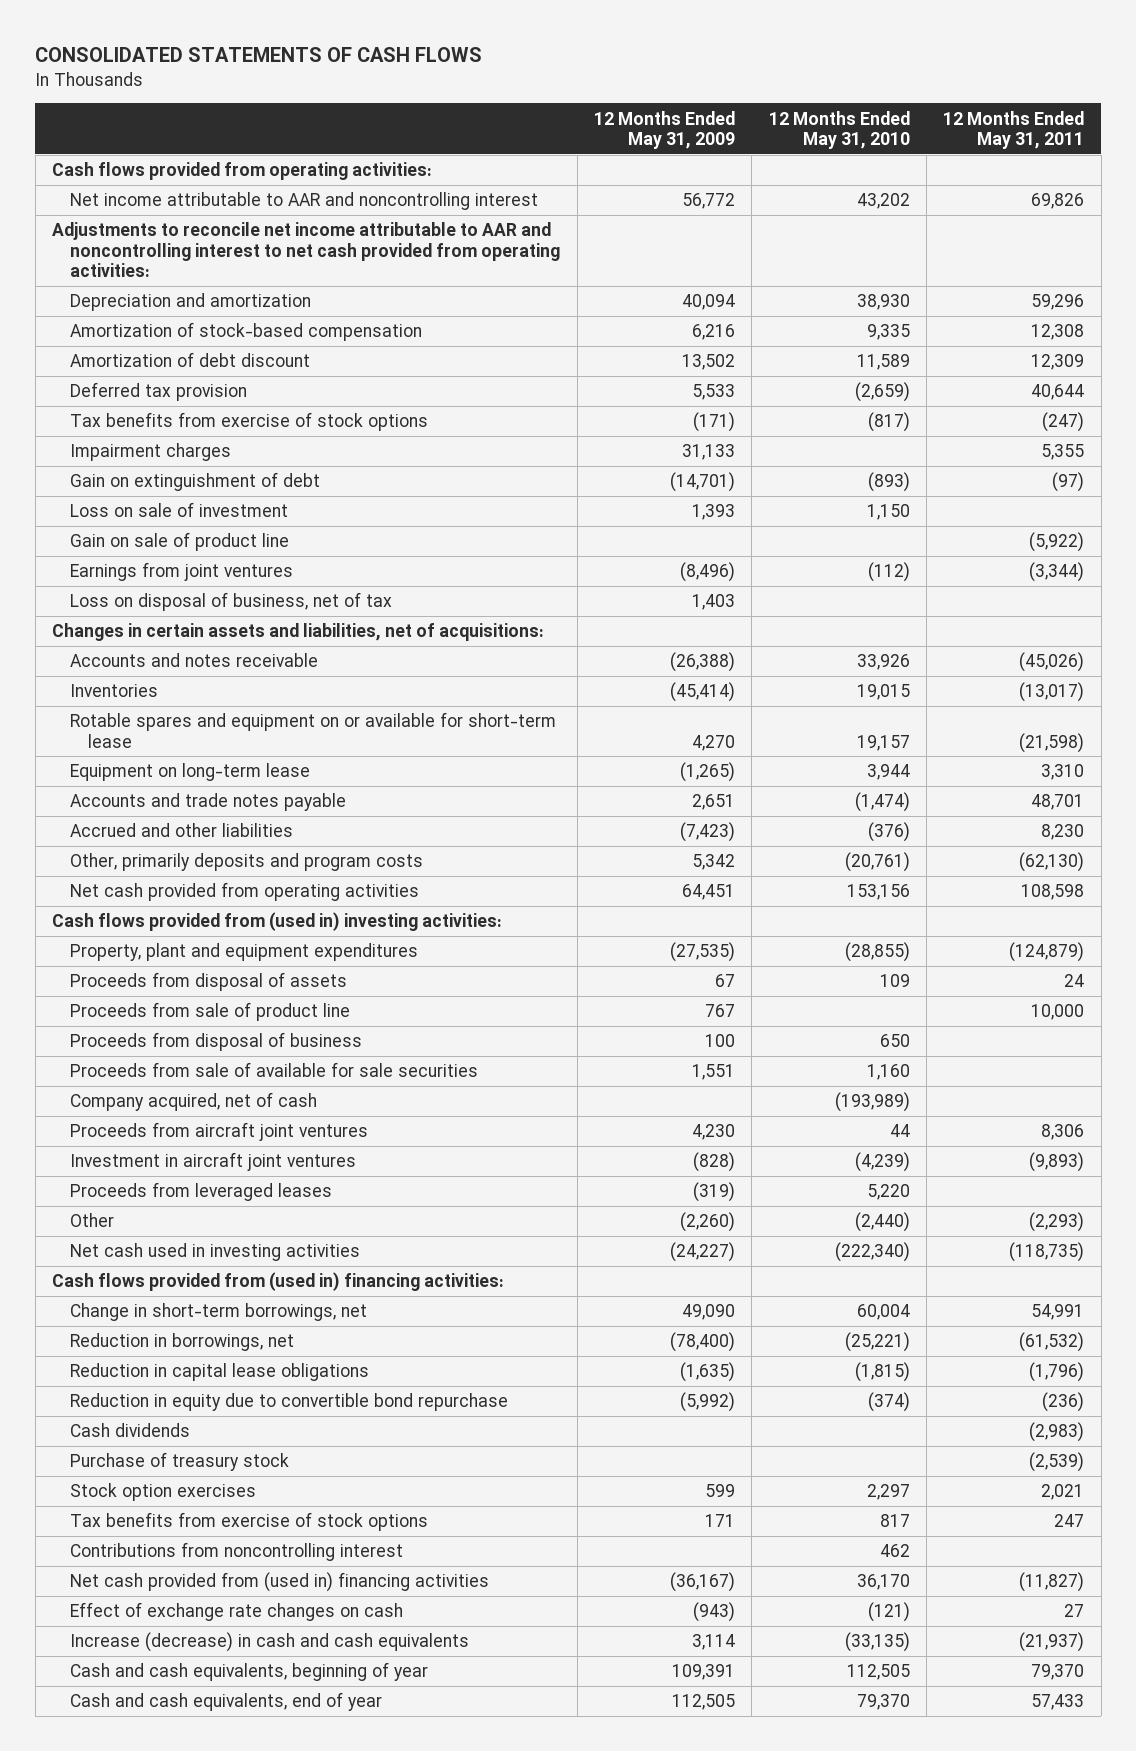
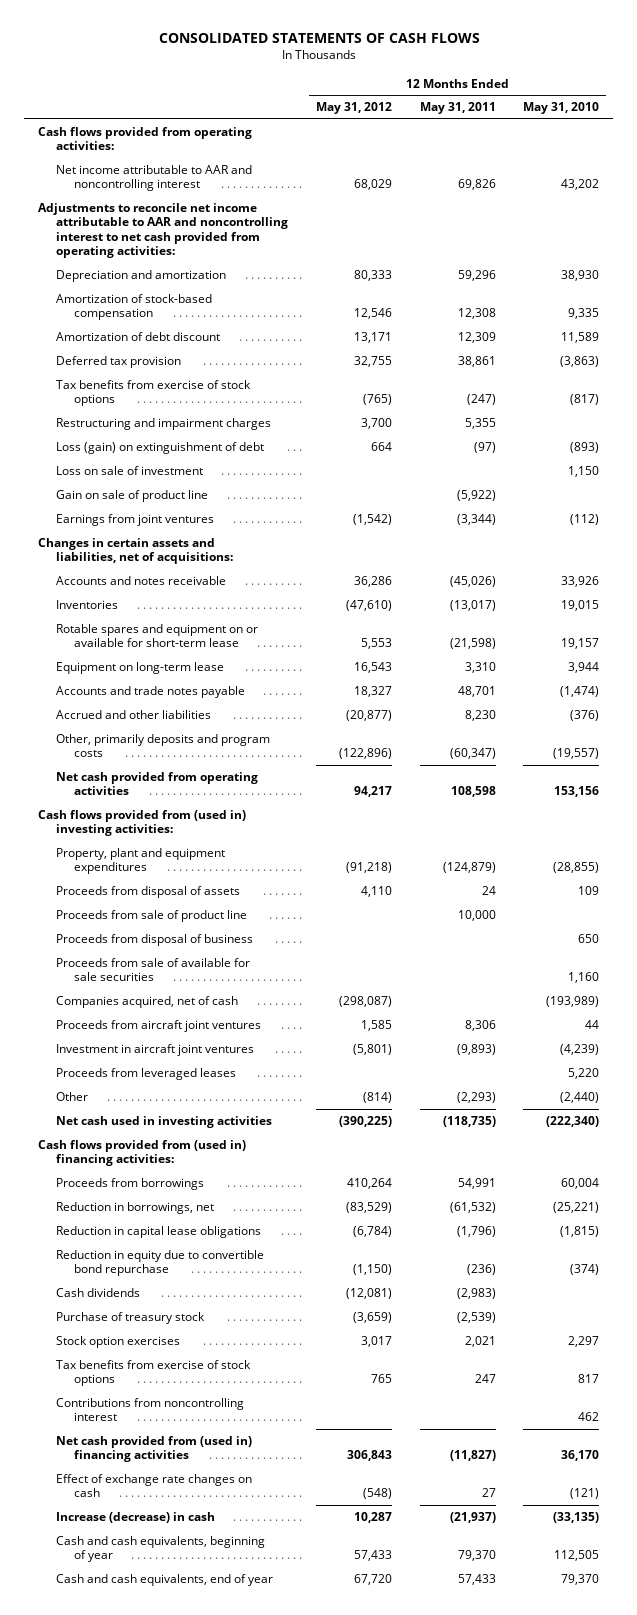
- | 12 Months Ended May 31, 2009 | 12 Months Ended May 31, 2010 | 12 Months Ended May 31, 2011
+ | 12 Months Ended May 31, 2012 | 12 Months Ended May 31, 2011 | 12 Months Ended May 31, 2010
- Deferred tax provision | 5,533 | (2,659) | 40,644
+ Deferred tax provision | 32,755 | 38,861 | (3,863)
- Impairment charges | 31,133 | | 5,355
- Gain on extinguishment of debt | (14,701) | (893) | (97)
+ Restructuring and impairment charges | 3,700 | 5,355 |
+ Loss (gain) on extinguishment of debt | 664 | (97) | (893)
- Loss on disposal of business, net of tax | 1,403 | |
- Other, primarily deposits and program costs | 5,342 | (20,761) | (62,130)
+ Other, primarily deposits and program costs | (122,896) | (60,347) | (19,557)
- Company acquired, net of cash | | (193,989) |
+ Companies acquired, net of cash | (298,087) | | (193,989)
- Change in short-term borrowings, net | 49,090 | 60,004 | 54,991
+ Proceeds from borrowings | 410,264 | 54,991 | 60,004
- Increase (decrease) in cash and cash equivalents | 3,114 | (33,135) | (21,937)
+ Increase (decrease) in cash | 10,287 | (21,937) | (33,135)

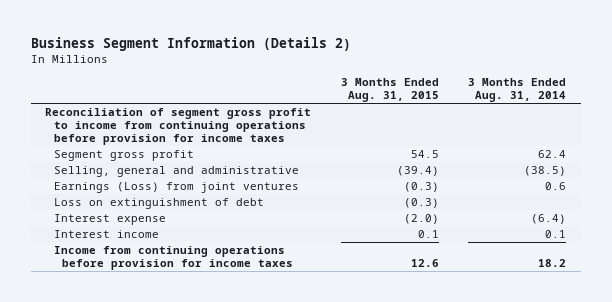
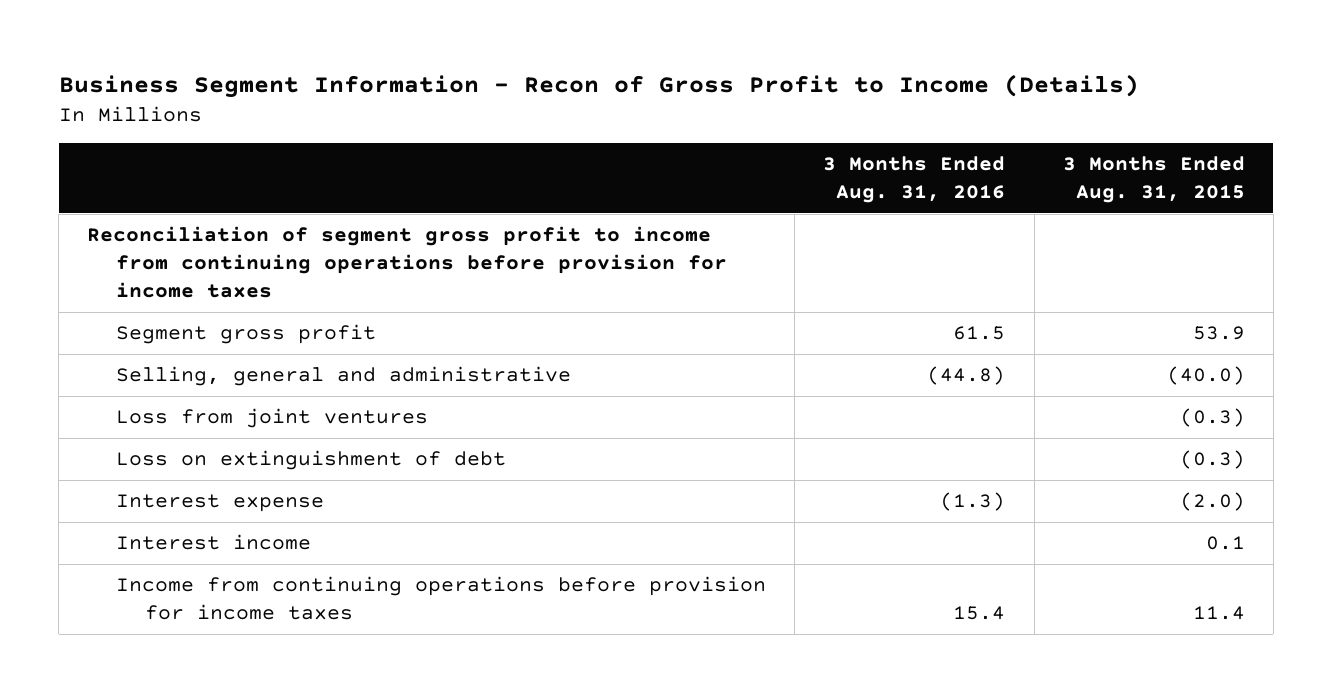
- Business Segment Information (Details 2)
+ Business Segment Information - Recon of Gross Profit to Income (Details)
- | 3 Months Ended Aug. 31, 2015 | 3 Months Ended Aug. 31, 2014
+ | 3 Months Ended Aug. 31, 2016 | 3 Months Ended Aug. 31, 2015
- Segment gross profit | 54.5 | 62.4
- Selling, general and administrative | (39.4) | (38.5)
- Earnings (Loss) from joint ventures | (0.3) | 0.6
+ Segment gross profit | 61.5 | 53.9
+ Selling, general and administrative | (44.8) | (40.0)
+ Loss from joint ventures | | (0.3)
- Income from continuing operations before provision for income taxes | 12.6 | 18.2
+ Income from continuing operations before provision for income taxes | 15.4 | 11.4

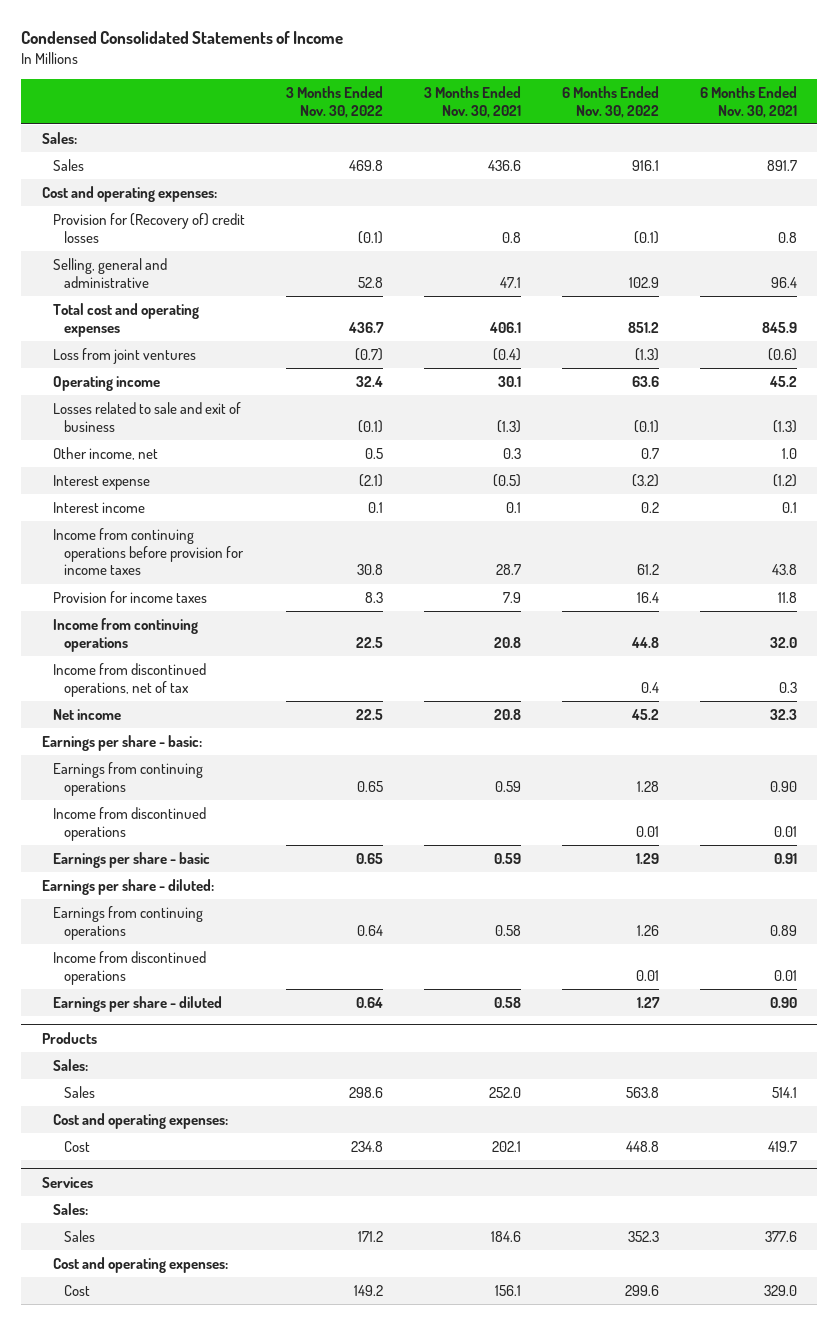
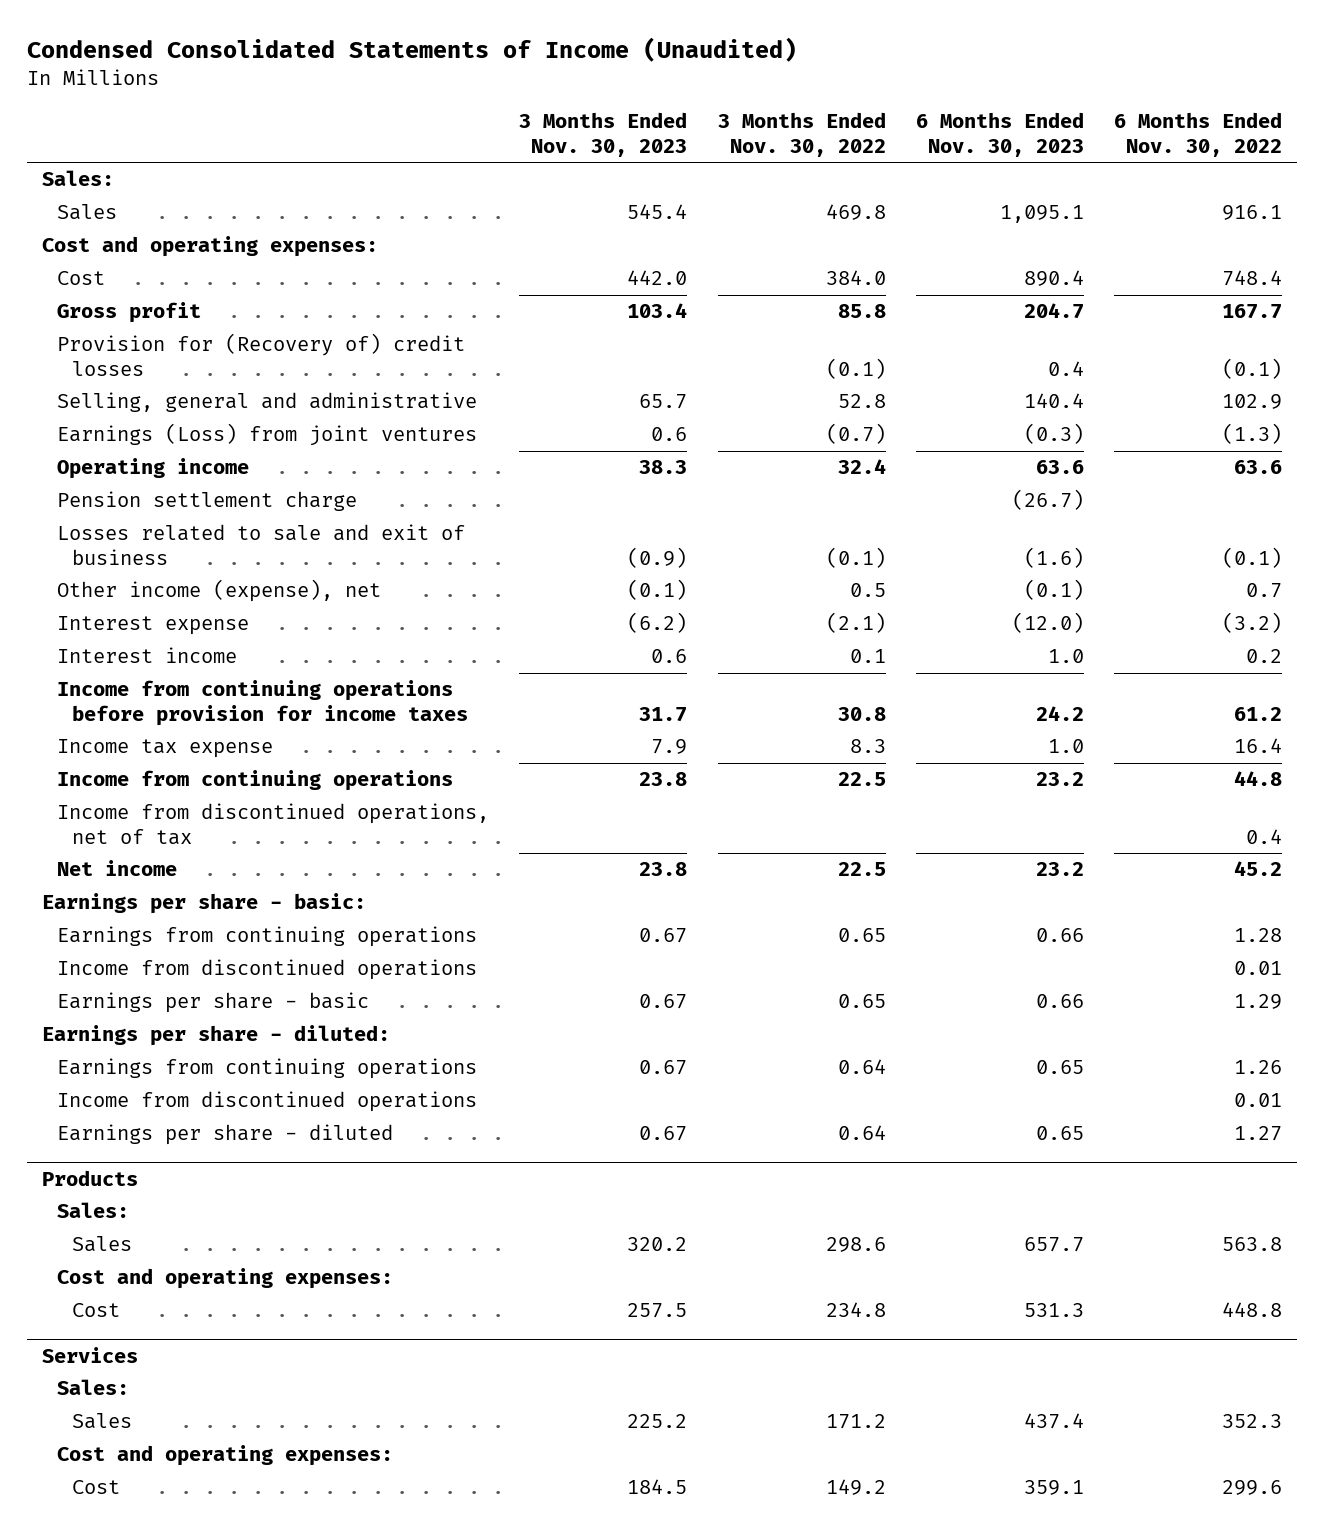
- Condensed Consolidated Statements of Income
+ Condensed Consolidated Statements of Income (Unaudited)
- | 3 Months Ended Nov. 30, 2022 | 3 Months Ended Nov. 30, 2021 | 6 Months Ended Nov. 30, 2022 | 6 Months Ended Nov. 30, 2021
+ | 3 Months Ended Nov. 30, 2023 | 3 Months Ended Nov. 30, 2022 | 6 Months Ended Nov. 30, 2023 | 6 Months Ended Nov. 30, 2022
+ Cost | 442.0 | 384.0 | 890.4 | 748.4
+ Gross profit | 103.4 | 85.8 | 204.7 | 167.7
- Total cost and operating expenses | 436.7 | 406.1 | 851.2 | 845.9
- Loss from joint ventures | (0.7) | (0.4) | (1.3) | (0.6)
+ Earnings (Loss) from joint ventures | 0.6 | (0.7) | (0.3) | (1.3)
+ Pension settlement charge | | | (26.7) |
- Other income, net | 0.5 | 0.3 | 0.7 | 1.0
+ Other income (expense), net | (0.1) | 0.5 | (0.1) | 0.7
- Provision for income taxes | 8.3 | 7.9 | 16.4 | 11.8
+ Income tax expense | 7.9 | 8.3 | 1.0 | 16.4

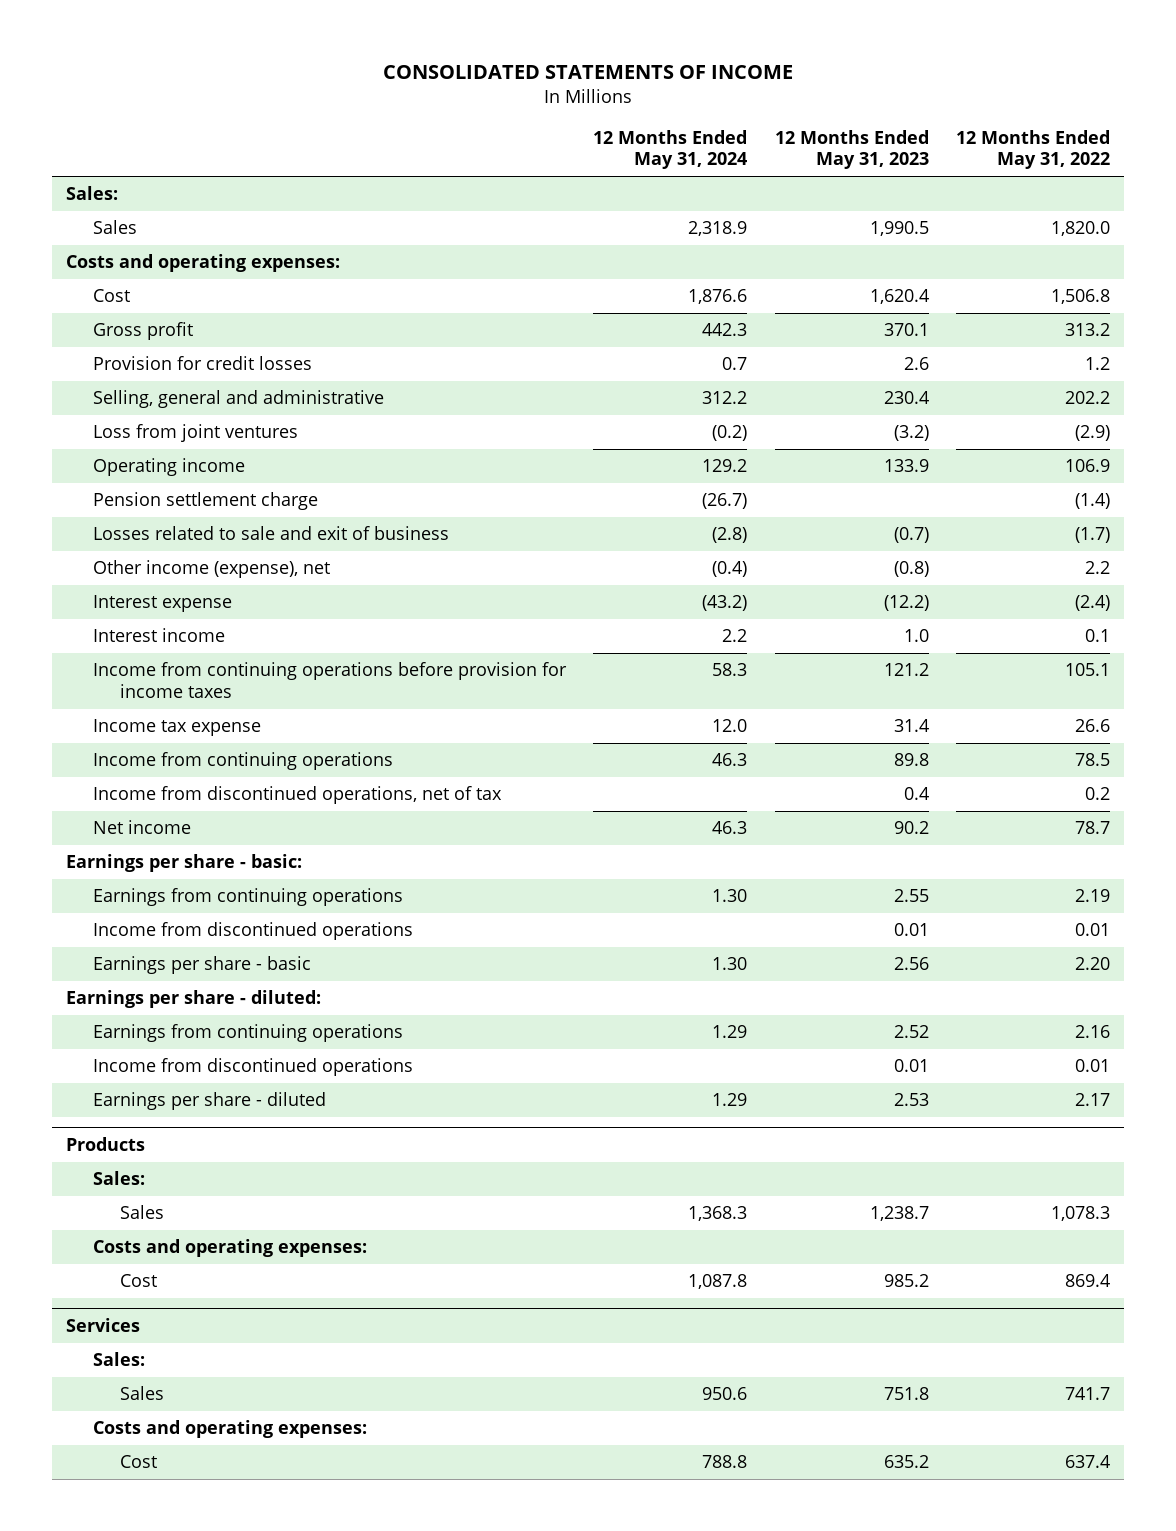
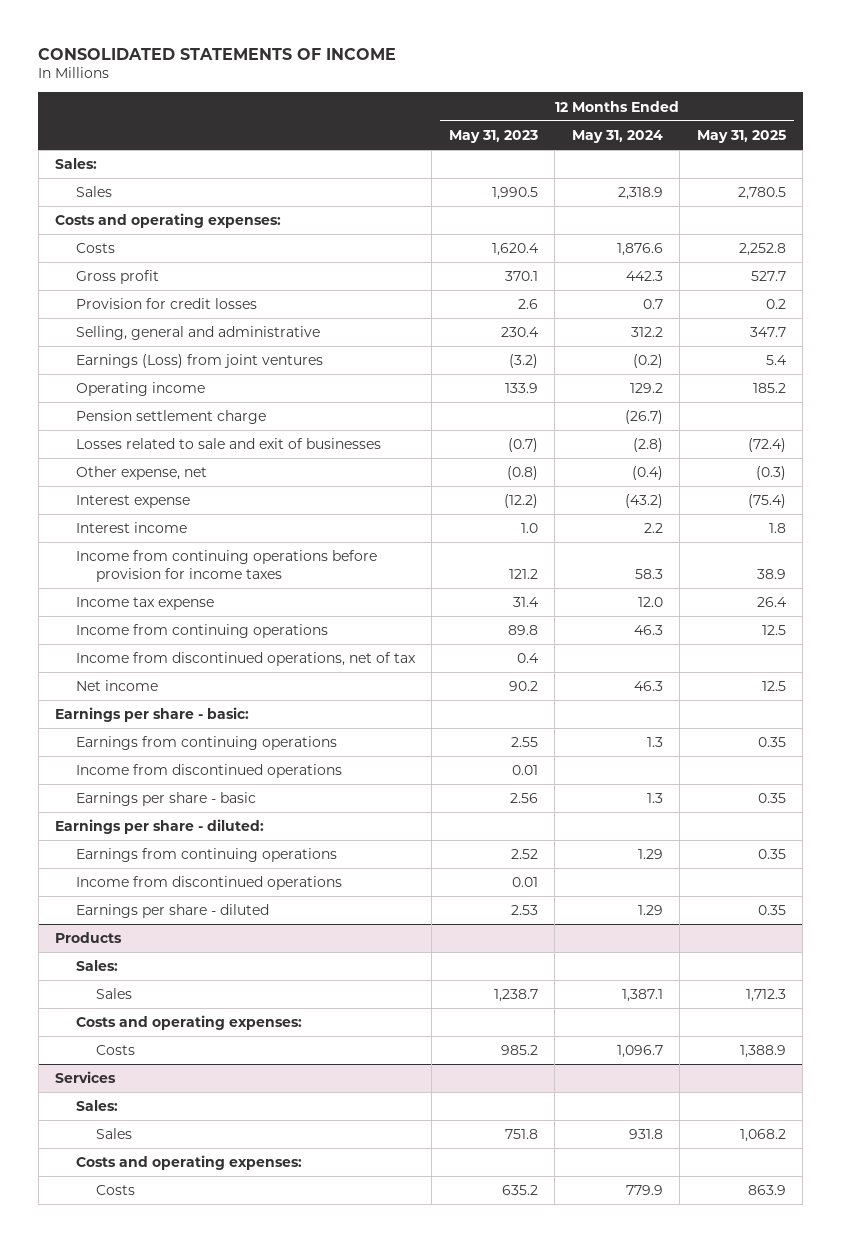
- | 12 Months Ended May 31, 2024 | 12 Months Ended May 31, 2023 | 12 Months Ended May 31, 2022
+ | 12 Months Ended May 31, 2023 | 12 Months Ended May 31, 2024 | 12 Months Ended May 31, 2025
- Cost | 1,876.6 | 1,620.4 | 1,506.8
+ Costs | 1,620.4 | 1,876.6 | 2,252.8
- Loss from joint ventures | (0.2) | (3.2) | (2.9)
+ Earnings (Loss) from joint ventures | (3.2) | (0.2) | 5.4
- Losses related to sale and exit of business | (2.8) | (0.7) | (1.7)
- Other income (expense), net | (0.4) | (0.8) | 2.2
+ Losses related to sale and exit of businesses | (0.7) | (2.8) | (72.4)
+ Other expense, net | (0.8) | (0.4) | (0.3)
- Earnings from continuing operations | 1.30 | 2.55 | 2.19
+ Earnings from continuing operations | 2.55 | 1.3 | 0.35
- Earnings per share - basic | 1.30 | 2.56 | 2.20
+ Earnings per share - basic | 2.56 | 1.3 | 0.35
@ Products
- Sales | 1,368.3 | 1,238.7 | 1,078.3
+ Sales | 1,238.7 | 1,387.1 | 1,712.3
- Cost | 1,087.8 | 985.2 | 869.4
+ Costs | 985.2 | 1,096.7 | 1,388.9
@ Services
- Sales | 950.6 | 751.8 | 741.7
+ Sales | 751.8 | 931.8 | 1,068.2
- Cost | 788.8 | 635.2 | 637.4
+ Costs | 635.2 | 779.9 | 863.9

